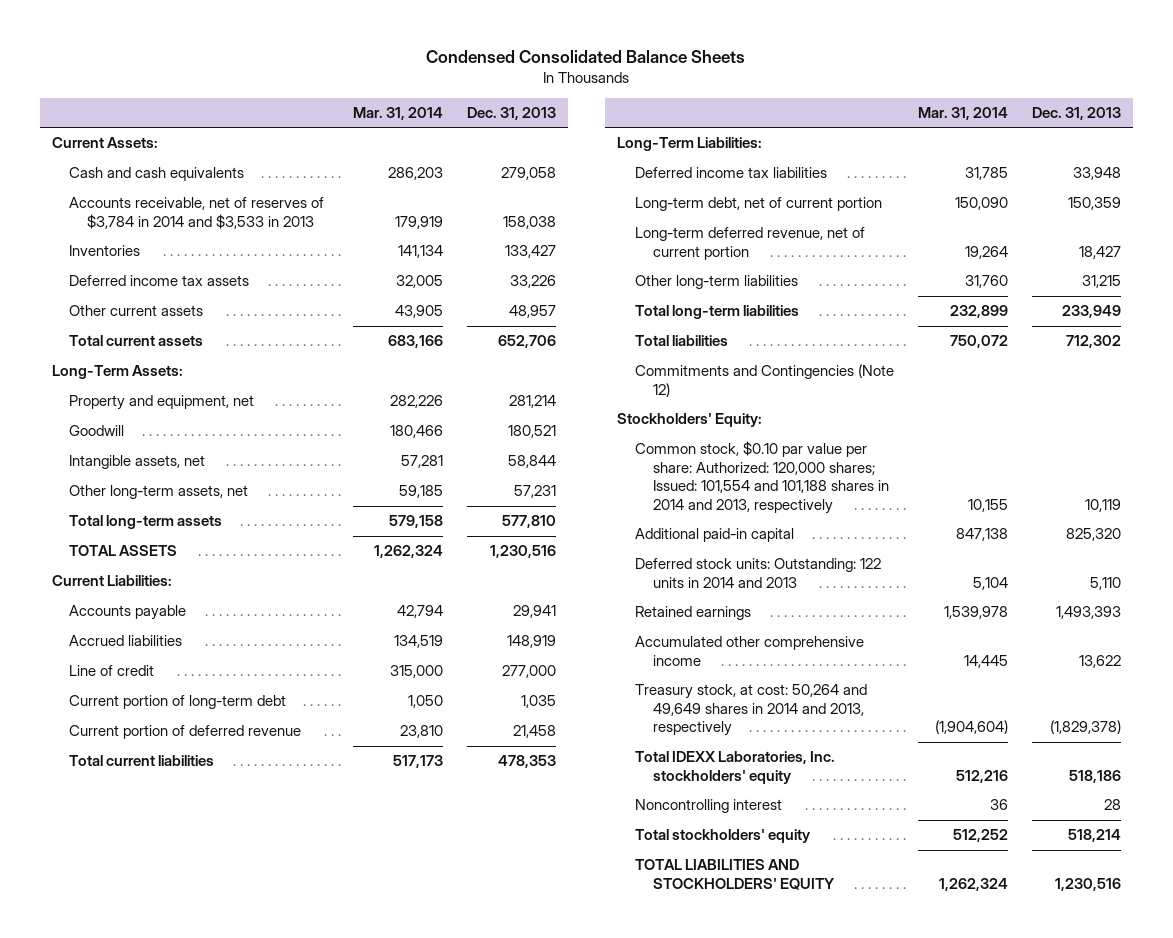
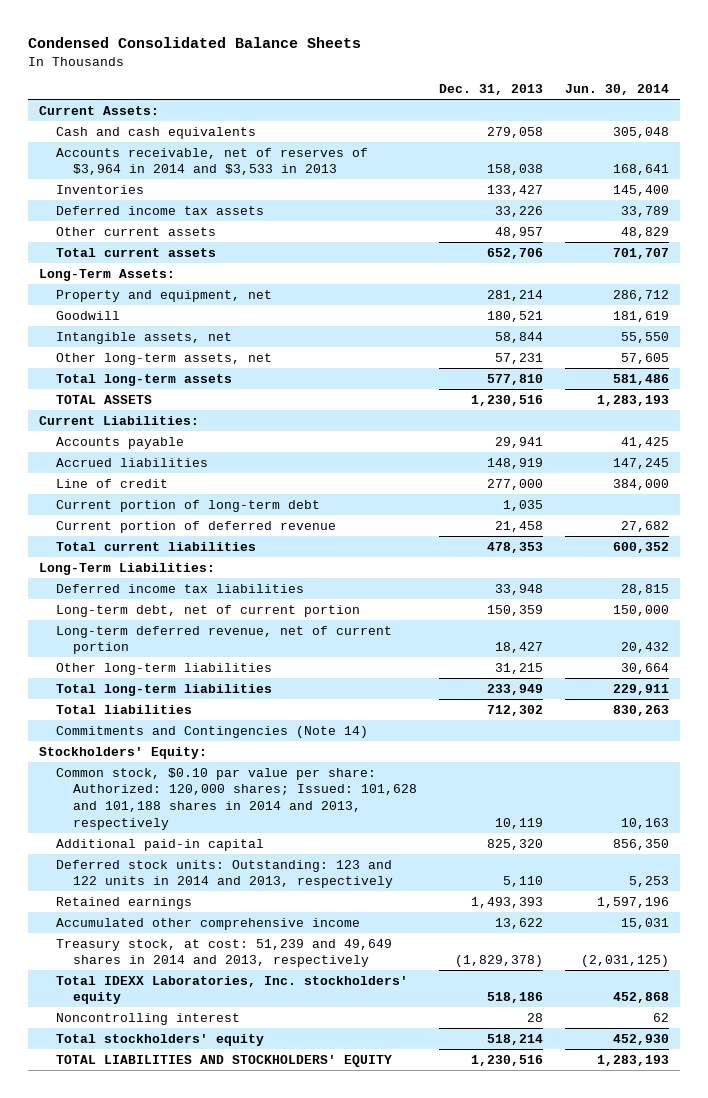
- | Mar. 31, 2014 | Dec. 31, 2013
+ | Dec. 31, 2013 | Jun. 30, 2014
- Accounts receivable, net of reserves of $3,784 in 2014 and $3,533 in 2013 | 179,919 | 158,038
+ Accounts receivable, net of reserves of $3,964 in 2014 and $3,533 in 2013 | 158,038 | 168,641
- Commitments and Contingencies (Note 12)
+ Commitments and Contingencies (Note 14)
- Common stock, $0.10 par value per share: Authorized: 120,000 shares; Issued: 101,554 and 101,188 shares in 2014 and 2013, respectively | 10,155 | 10,119
+ Common stock, $0.10 par value per share: Authorized: 120,000 shares; Issued: 101,628 and 101,188 shares in 2014 and 2013, respectively | 10,119 | 10,163
- Deferred stock units: Outstanding: 122 units in 2014 and 2013 | 5,104 | 5,110
+ Deferred stock units: Outstanding: 123 and 122 units in 2014 and 2013, respectively | 5,110 | 5,253
- Treasury stock, at cost: 50,264 and 49,649 shares in 2014 and 2013, respectively | (1,904,604) | (1,829,378)
+ Treasury stock, at cost: 51,239 and 49,649 shares in 2014 and 2013, respectively | (1,829,378) | (2,031,125)

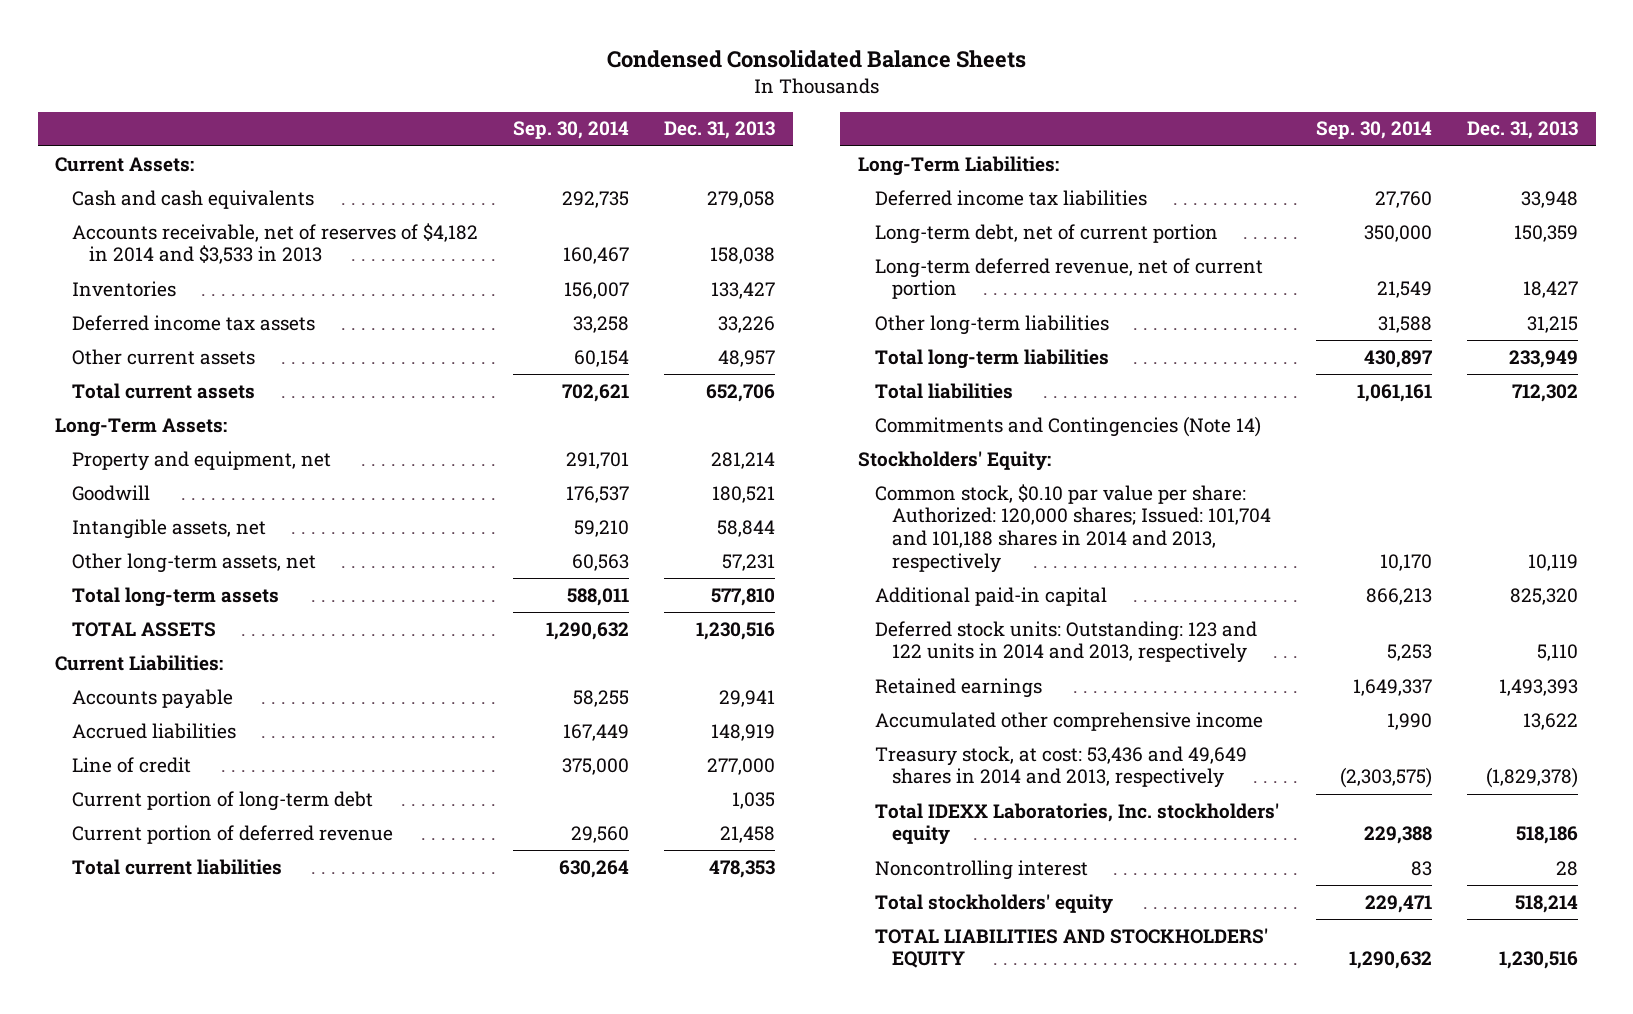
- | Dec. 31, 2013 | Jun. 30, 2014
+ | Sep. 30, 2014 | Dec. 31, 2013
- Accounts receivable, net of reserves of $3,964 in 2014 and $3,533 in 2013 | 158,038 | 168,641
+ Accounts receivable, net of reserves of $4,182 in 2014 and $3,533 in 2013 | 160,467 | 158,038
- Common stock, $0.10 par value per share: Authorized: 120,000 shares; Issued: 101,628 and 101,188 shares in 2014 and 2013, respectively | 10,119 | 10,163
+ Common stock, $0.10 par value per share: Authorized: 120,000 shares; Issued: 101,704 and 101,188 shares in 2014 and 2013, respectively | 10,170 | 10,119
- Treasury stock, at cost: 51,239 and 49,649 shares in 2014 and 2013, respectively | (1,829,378) | (2,031,125)
+ Treasury stock, at cost: 53,436 and 49,649 shares in 2014 and 2013, respectively | (2,303,575) | (1,829,378)

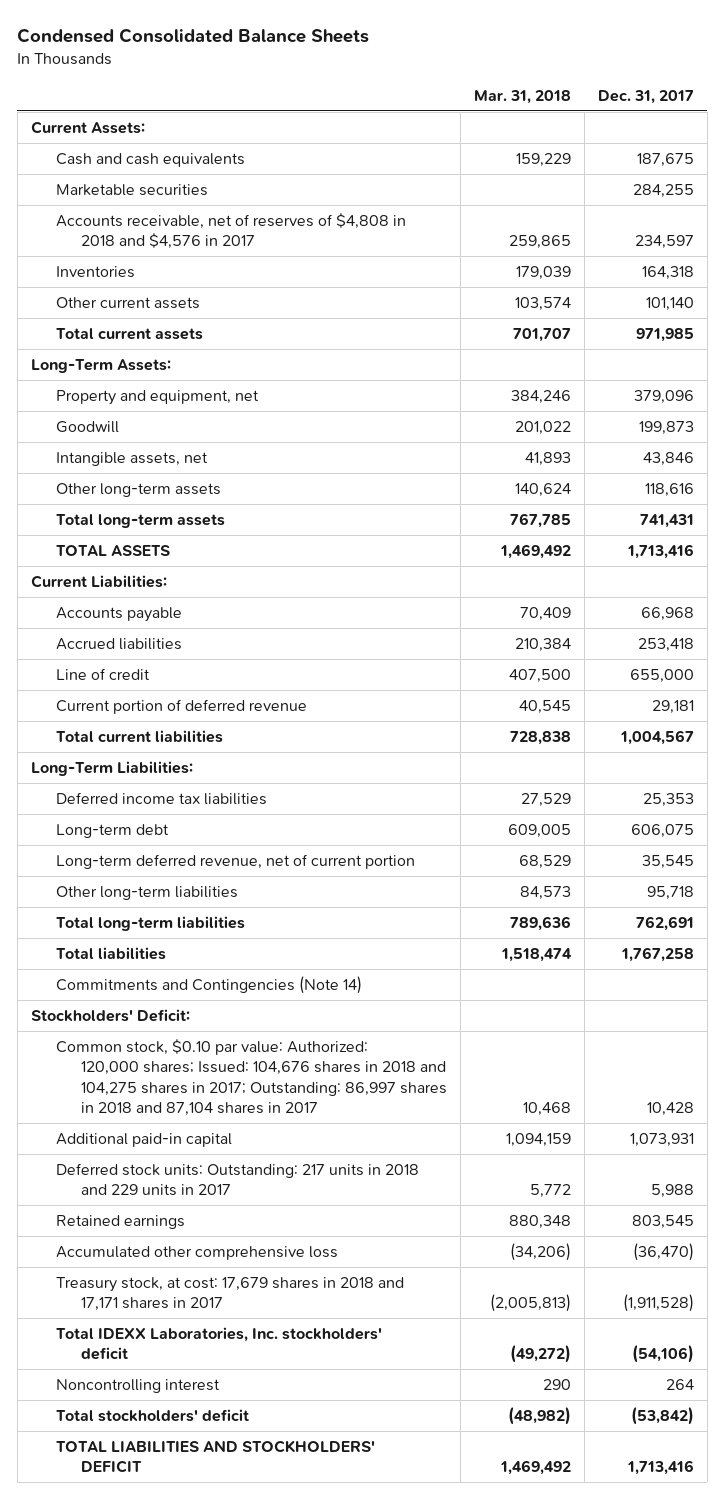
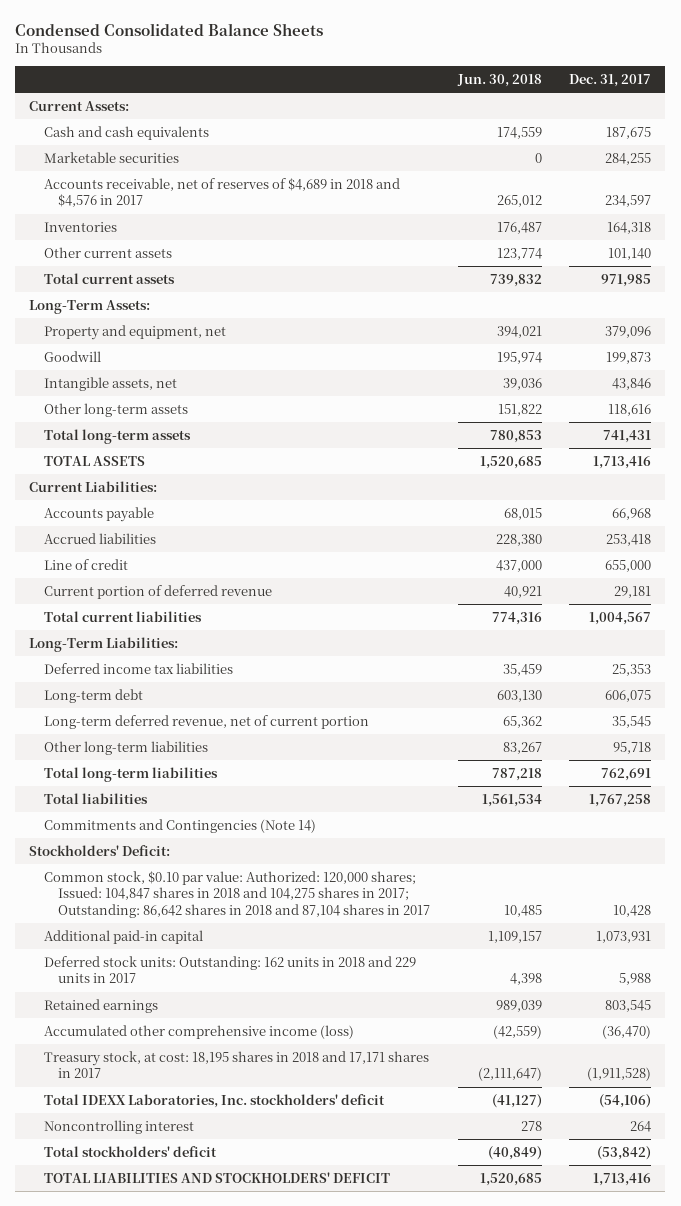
- | Mar. 31, 2018 | Dec. 31, 2017
+ | Jun. 30, 2018 | Dec. 31, 2017
- Accounts receivable, net of reserves of $4,808 in 2018 and $4,576 in 2017 | 259,865 | 234,597
+ Accounts receivable, net of reserves of $4,689 in 2018 and $4,576 in 2017 | 265,012 | 234,597
- Common stock, $0.10 par value: Authorized: 120,000 shares; Issued: 104,676 shares in 2018 and 104,275 shares in 2017; Outstanding: 86,997 shares in 2018 and 87,104 shares in 2017 | 10,468 | 10,428
+ Common stock, $0.10 par value: Authorized: 120,000 shares; Issued: 104,847 shares in 2018 and 104,275 shares in 2017; Outstanding: 86,642 shares in 2018 and 87,104 shares in 2017 | 10,485 | 10,428
- Deferred stock units: Outstanding: 217 units in 2018 and 229 units in 2017 | 5,772 | 5,988
+ Deferred stock units: Outstanding: 162 units in 2018 and 229 units in 2017 | 4,398 | 5,988
- Accumulated other comprehensive loss | (34,206) | (36,470)
- Treasury stock, at cost: 17,679 shares in 2018 and 17,171 shares in 2017 | (2,005,813) | (1,911,528)
+ Accumulated other comprehensive income (loss) | (42,559) | (36,470)
+ Treasury stock, at cost: 18,195 shares in 2018 and 17,171 shares in 2017 | (2,111,647) | (1,911,528)

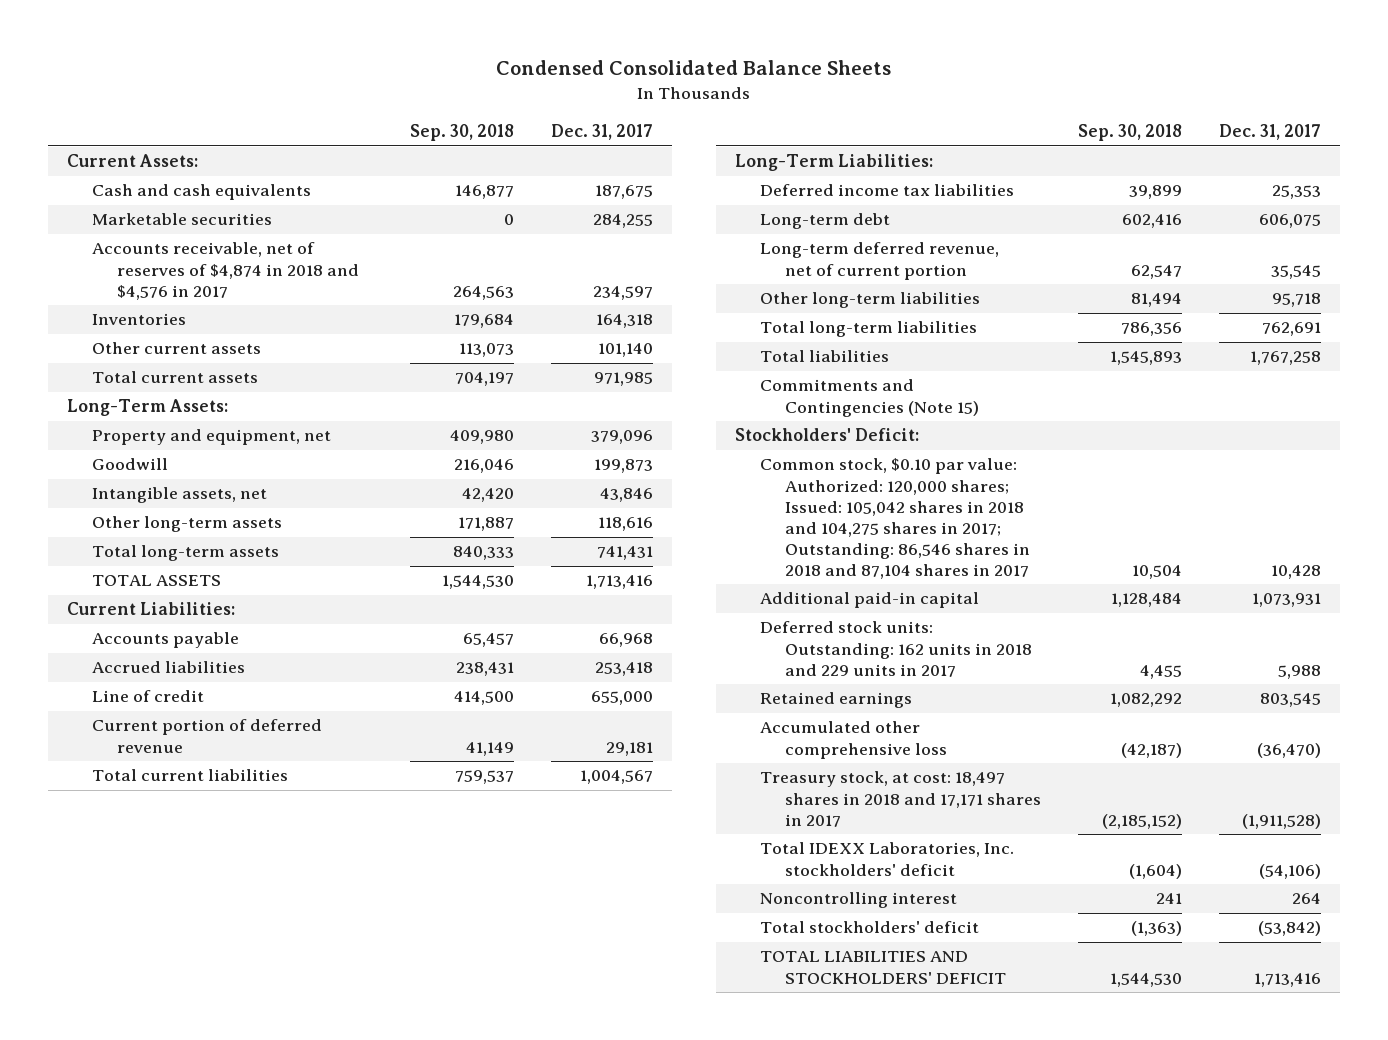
- | Jun. 30, 2018 | Dec. 31, 2017
+ | Sep. 30, 2018 | Dec. 31, 2017
- Accounts receivable, net of reserves of $4,689 in 2018 and $4,576 in 2017 | 265,012 | 234,597
+ Accounts receivable, net of reserves of $4,874 in 2018 and $4,576 in 2017 | 264,563 | 234,597
- Commitments and Contingencies (Note 14)
+ Commitments and Contingencies (Note 15)
- Common stock, $0.10 par value: Authorized: 120,000 shares; Issued: 104,847 shares in 2018 and 104,275 shares in 2017; Outstanding: 86,642 shares in 2018 and 87,104 shares in 2017 | 10,485 | 10,428
+ Common stock, $0.10 par value: Authorized: 120,000 shares; Issued: 105,042 shares in 2018 and 104,275 shares in 2017; Outstanding: 86,546 shares in 2018 and 87,104 shares in 2017 | 10,504 | 10,428
- Accumulated other comprehensive income (loss) | (42,559) | (36,470)
- Treasury stock, at cost: 18,195 shares in 2018 and 17,171 shares in 2017 | (2,111,647) | (1,911,528)
+ Accumulated other comprehensive loss | (42,187) | (36,470)
+ Treasury stock, at cost: 18,497 shares in 2018 and 17,171 shares in 2017 | (2,185,152) | (1,911,528)

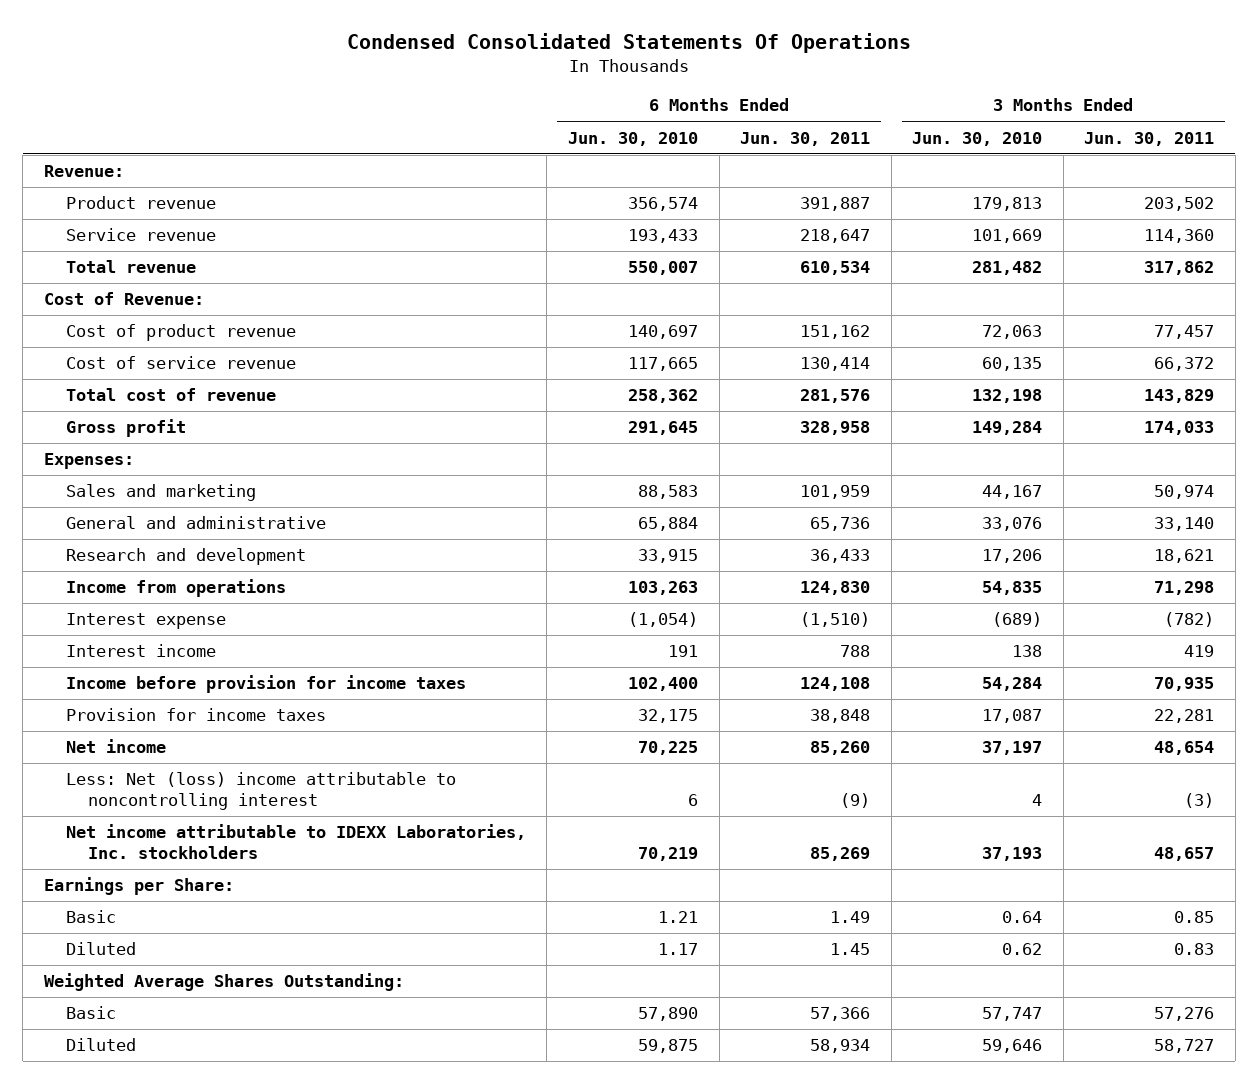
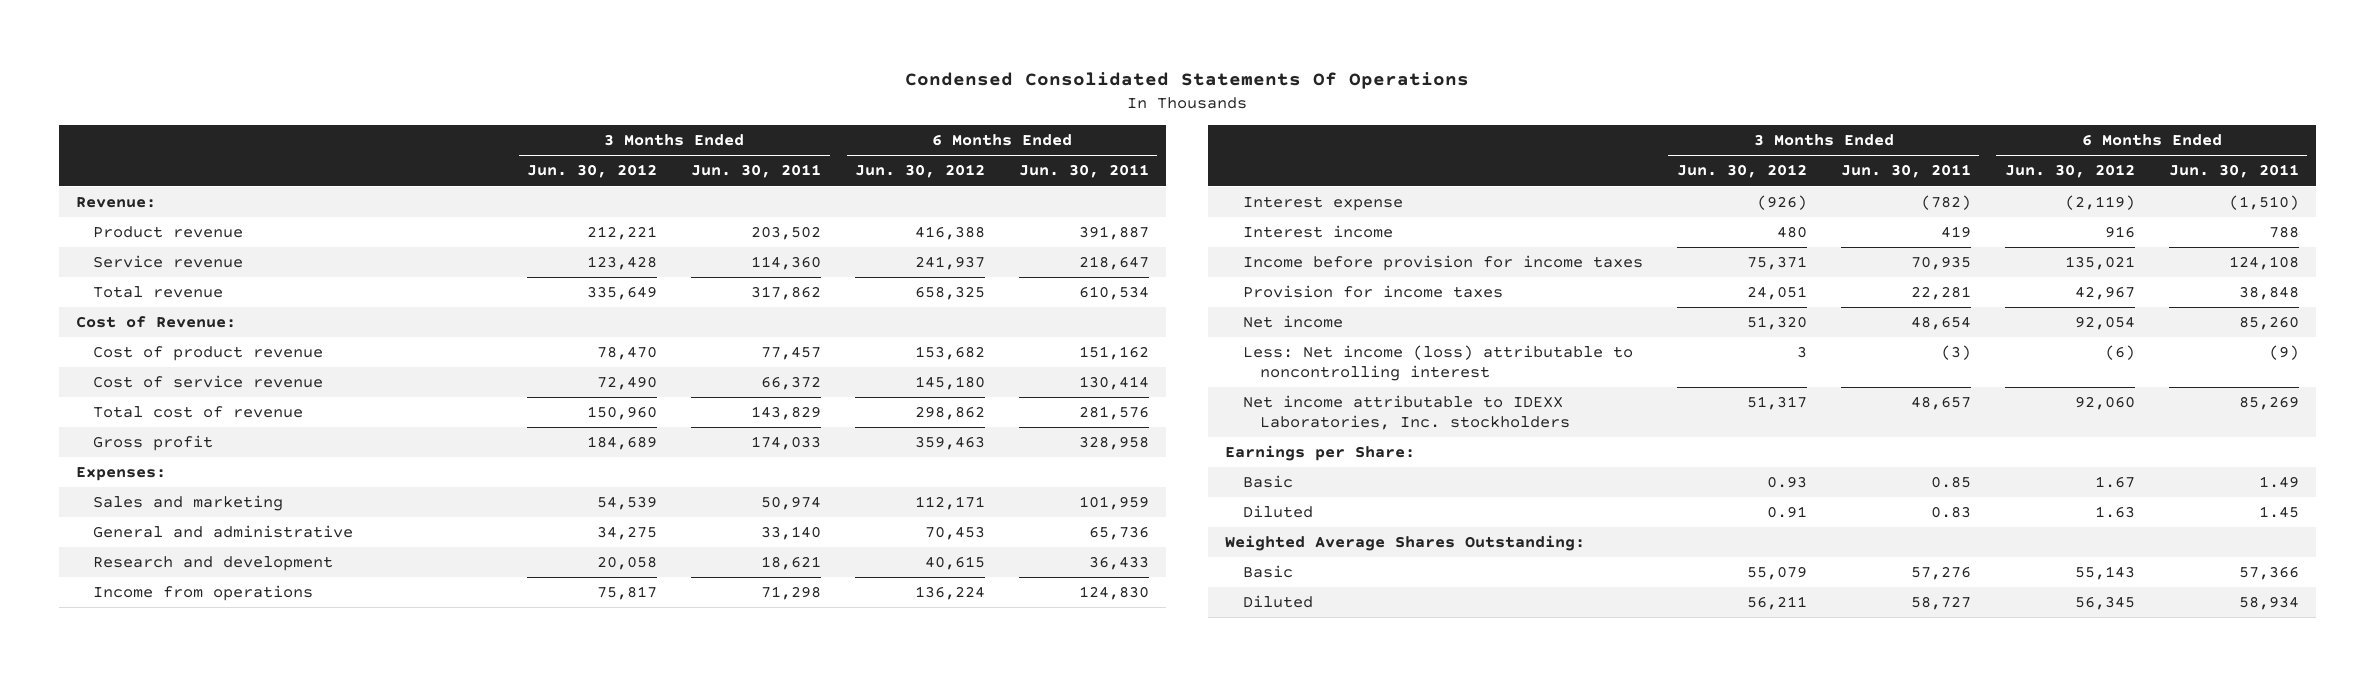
- | 6 Months Ended Jun. 30, 2010 | 6 Months Ended Jun. 30, 2011 | 3 Months Ended Jun. 30, 2010 | 3 Months Ended Jun. 30, 2011
+ | 3 Months Ended Jun. 30, 2012 | 3 Months Ended Jun. 30, 2011 | 6 Months Ended Jun. 30, 2012 | 6 Months Ended Jun. 30, 2011
- Less: Net (loss) income attributable to noncontrolling interest | 6 | (9) | 4 | (3)
+ Less: Net income (loss) attributable to noncontrolling interest | 3 | (3) | (6) | (9)

